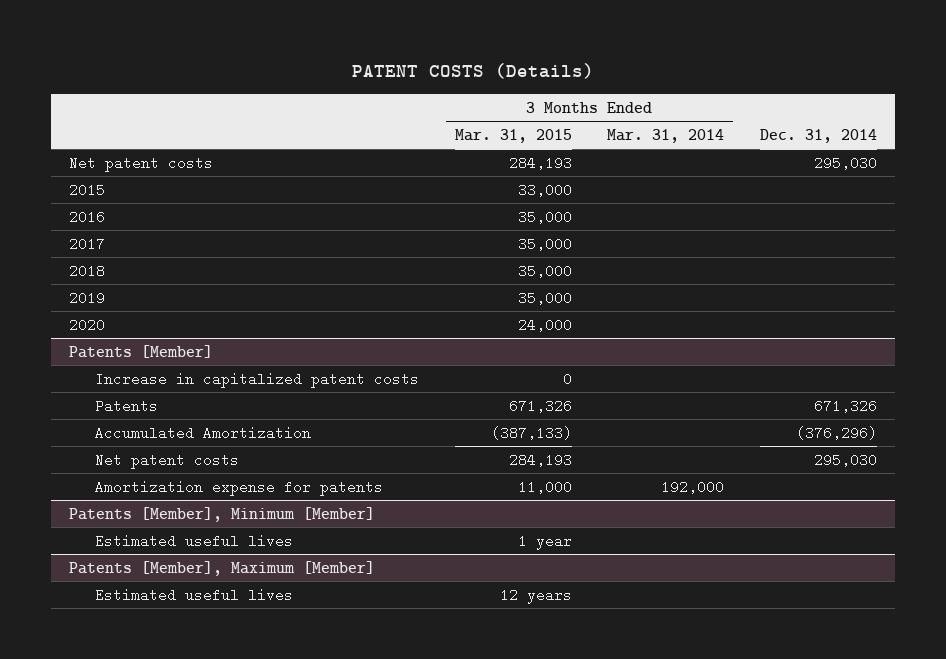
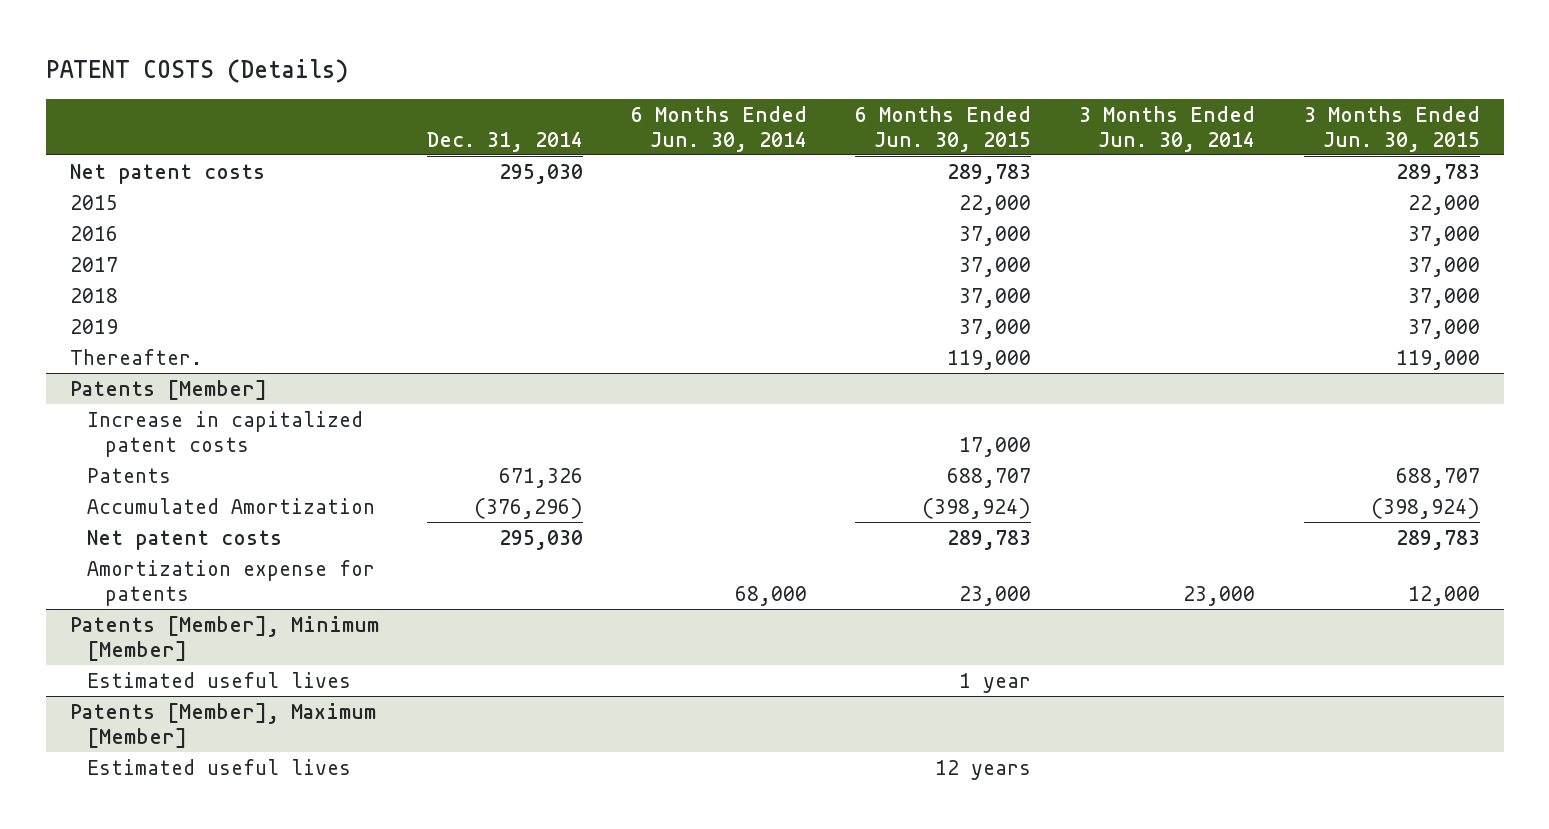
- | 3 Months Ended Mar. 31, 2015 | 3 Months Ended Mar. 31, 2014 | Dec. 31, 2014
+ | Dec. 31, 2014 | 6 Months Ended Jun. 30, 2014 | 6 Months Ended Jun. 30, 2015 | 3 Months Ended Jun. 30, 2014 | 3 Months Ended Jun. 30, 2015
- 2020 | 24,000 | |
+ Thereafter. | | | 119,000 | | 119,000

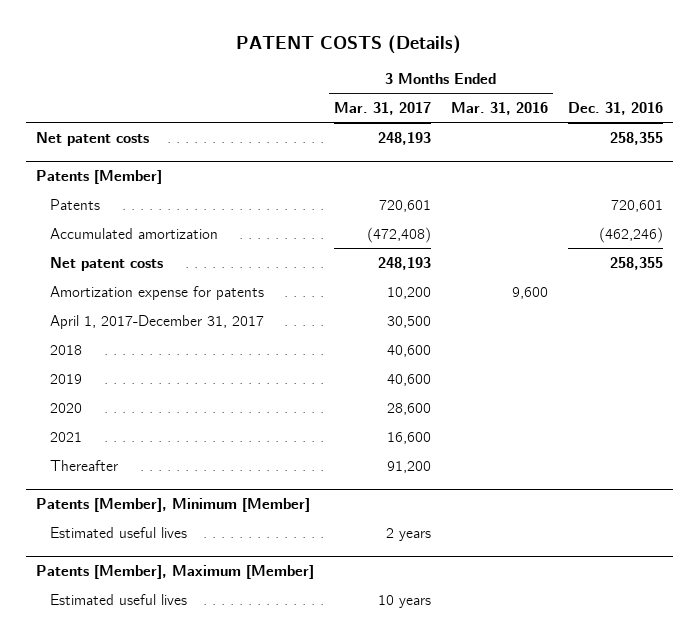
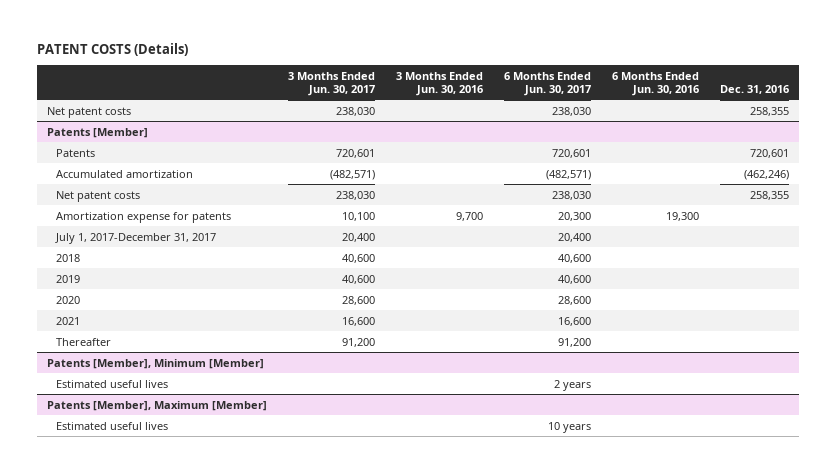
- | 3 Months Ended Mar. 31, 2017 | 3 Months Ended Mar. 31, 2016 | Dec. 31, 2016
+ | 3 Months Ended Jun. 30, 2017 | 3 Months Ended Jun. 30, 2016 | 6 Months Ended Jun. 30, 2017 | 6 Months Ended Jun. 30, 2016 | Dec. 31, 2016
@ Patents [Member]
- April 1, 2017-December 31, 2017 | 30,500 | |
+ July 1, 2017-December 31, 2017 | 20,400 | | 20,400 | |

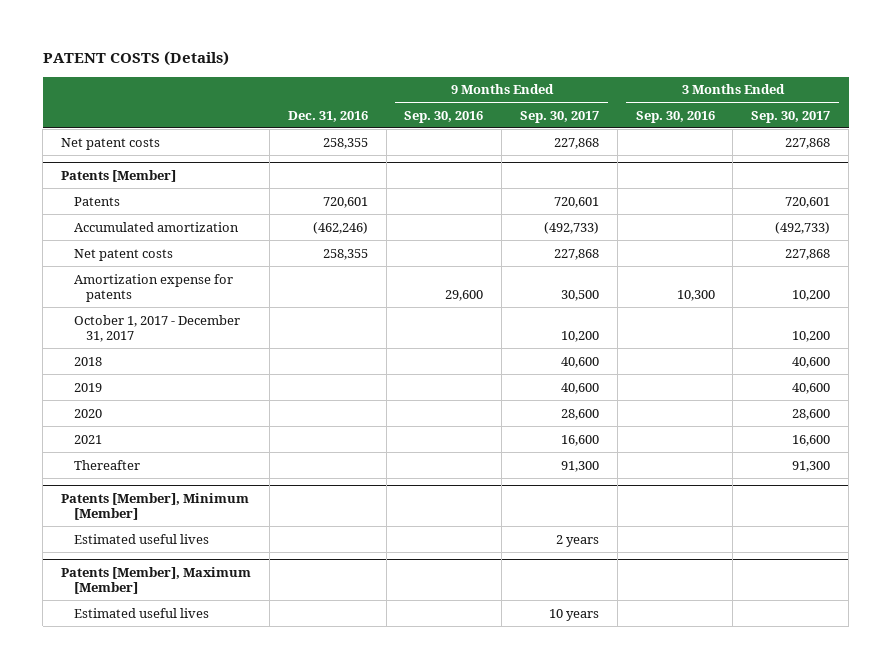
- | 3 Months Ended Jun. 30, 2017 | 3 Months Ended Jun. 30, 2016 | 6 Months Ended Jun. 30, 2017 | 6 Months Ended Jun. 30, 2016 | Dec. 31, 2016
+ | Dec. 31, 2016 | 9 Months Ended Sep. 30, 2016 | 9 Months Ended Sep. 30, 2017 | 3 Months Ended Sep. 30, 2016 | 3 Months Ended Sep. 30, 2017
@ Patents [Member]
- July 1, 2017-December 31, 2017 | 20,400 | | 20,400 | |
+ October 1, 2017 - December 31, 2017 | | | 10,200 | | 10,200

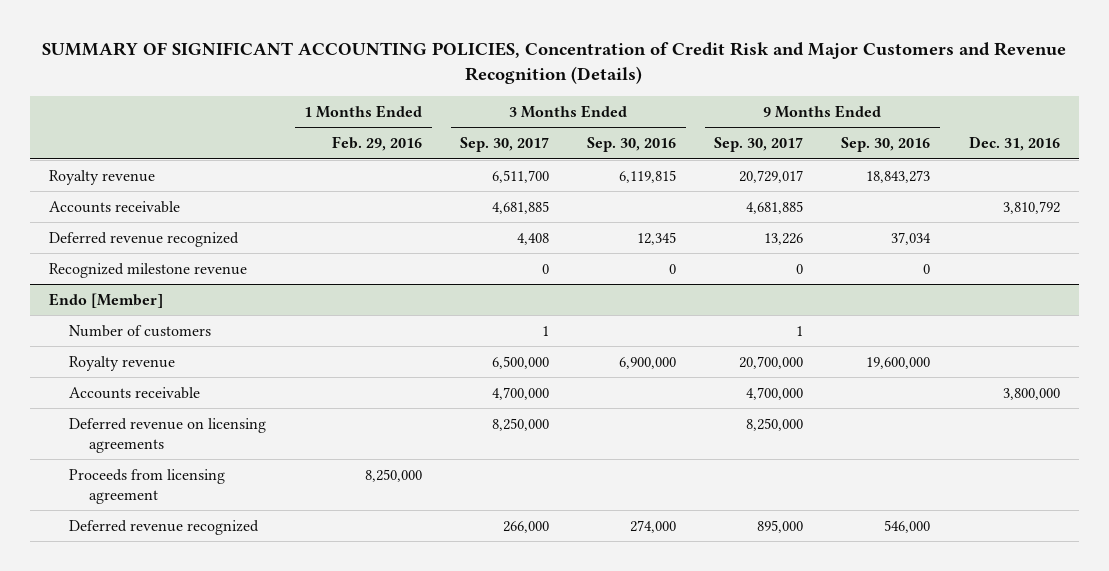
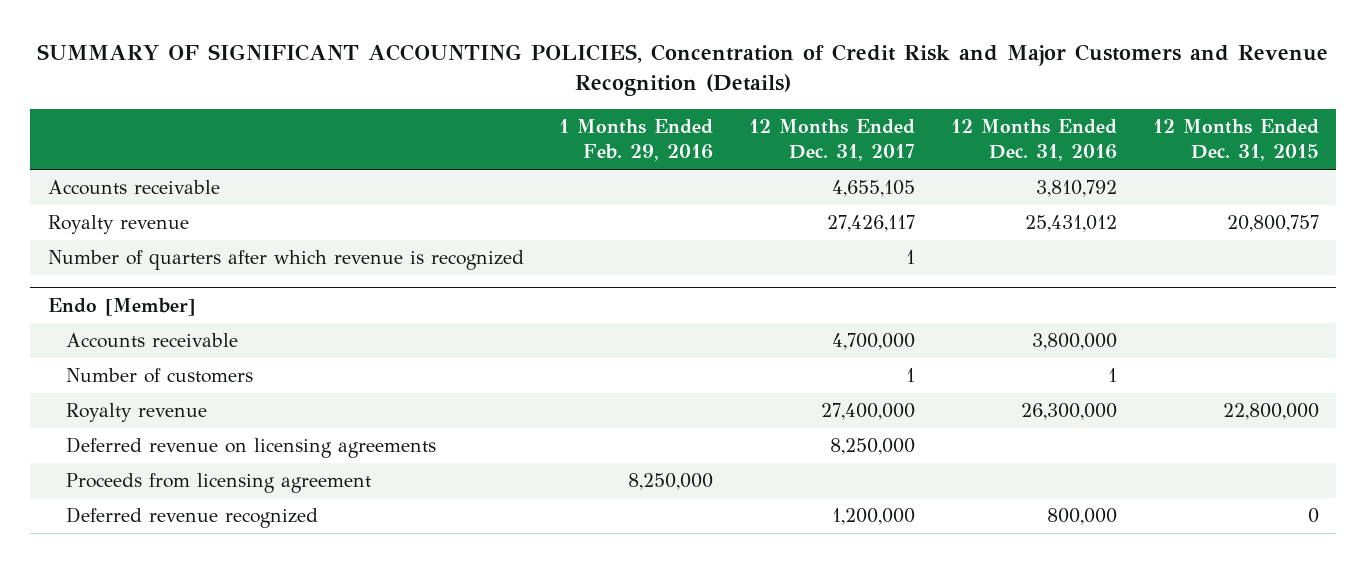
- | 1 Months Ended Feb. 29, 2016 | 3 Months Ended Sep. 30, 2017 | 3 Months Ended Sep. 30, 2016 | 9 Months Ended Sep. 30, 2017 | 9 Months Ended Sep. 30, 2016 | Dec. 31, 2016
+ | 1 Months Ended Feb. 29, 2016 | 12 Months Ended Dec. 31, 2017 | 12 Months Ended Dec. 31, 2016 | 12 Months Ended Dec. 31, 2015
- Deferred revenue recognized | | 4,408 | 12,345 | 13,226 | 37,034 |
- Recognized milestone revenue | | 0 | 0 | 0 | 0 |
moved down: Royalty revenue | | 27,426,117 | 25,431,012 | 20,800,757
+ Number of quarters after which revenue is recognized | | 1 | |
@ Endo [Member]
moved up: Accounts receivable | | 4,700,000 | 3,800,000 |

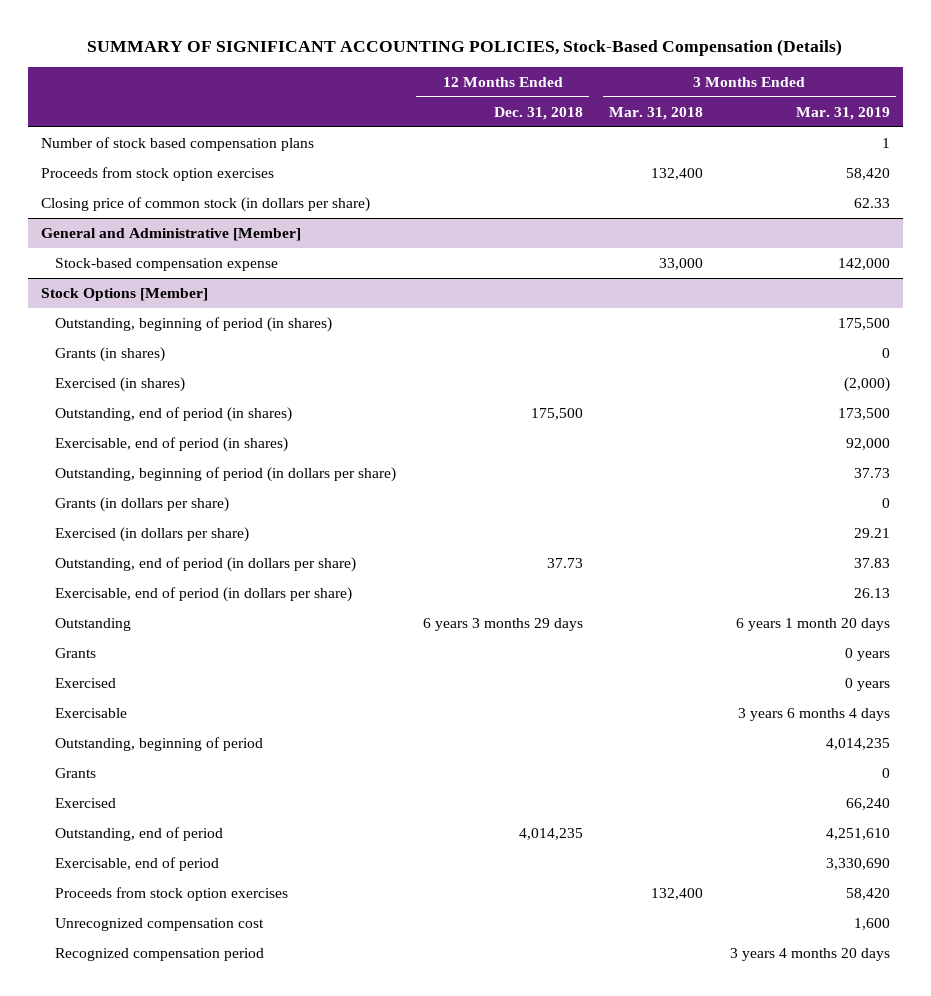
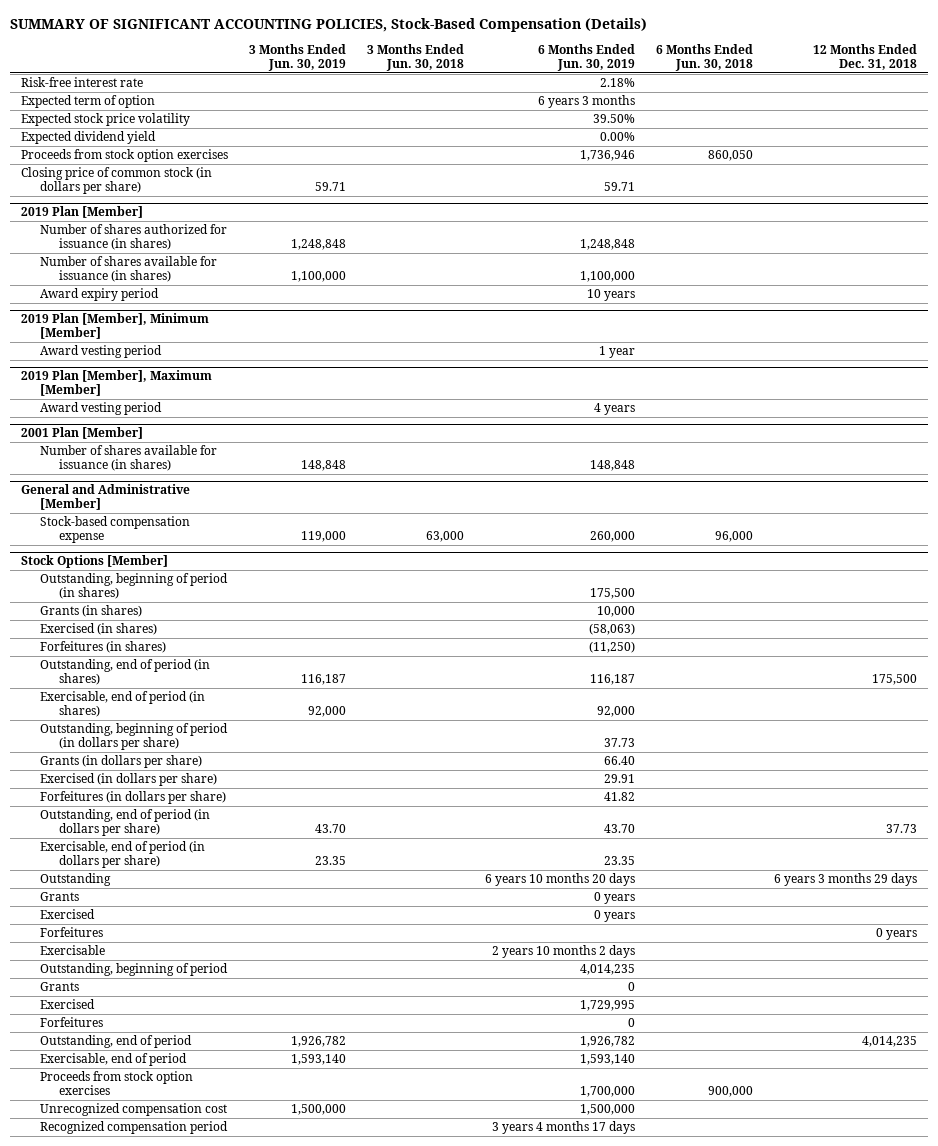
- | 12 Months Ended Dec. 31, 2018 | 3 Months Ended Mar. 31, 2018 | 3 Months Ended Mar. 31, 2019
+ | 3 Months Ended Jun. 30, 2019 | 3 Months Ended Jun. 30, 2018 | 6 Months Ended Jun. 30, 2019 | 6 Months Ended Jun. 30, 2018 | 12 Months Ended Dec. 31, 2018
- Number of stock based compensation plans | | | 1
+ Risk-free interest rate | | | 2.18% | |
+ Expected term of option | | | 6 years 3 months | |
+ Expected stock price volatility | | | 39.50% | |
+ Expected dividend yield | | | 0.00% | |
+ 2019 Plan [Member]
+ Number of shares authorized for issuance (in shares) | 1,248,848 | | 1,248,848 | |
+ Number of shares available for issuance (in shares) | 1,100,000 | | 1,100,000 | |
+ Award expiry period | | | 10 years | |
+ 2019 Plan [Member], Minimum [Member]
+ Award vesting period | | | 1 year | |
+ 2019 Plan [Member], Maximum [Member]
+ Award vesting period | | | 4 years | |
+ 2001 Plan [Member]
+ Number of shares available for issuance (in shares) | 148,848 | | 148,848 | |
@ Stock Options [Member]
+ Forfeitures (in shares) | | | (11,250) | |
+ Forfeitures (in dollars per share) | | | 41.82 | |
+ Forfeitures | | | | | 0 years
+ Forfeitures | | | 0 | |

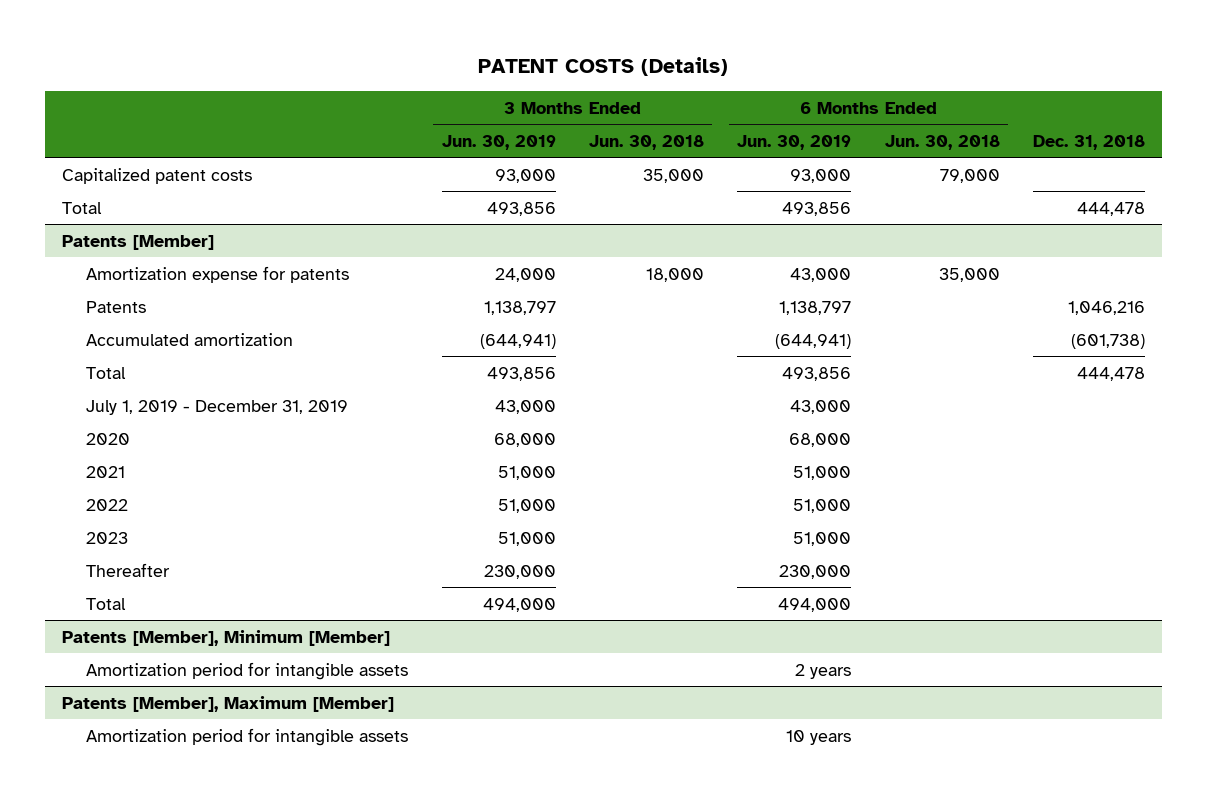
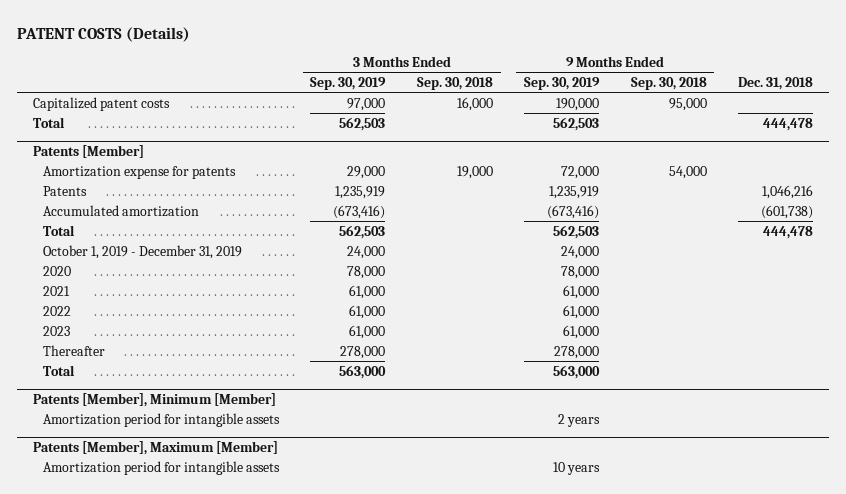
- | 3 Months Ended Jun. 30, 2019 | 3 Months Ended Jun. 30, 2018 | 6 Months Ended Jun. 30, 2019 | 6 Months Ended Jun. 30, 2018 | Dec. 31, 2018
+ | 3 Months Ended Sep. 30, 2019 | 3 Months Ended Sep. 30, 2018 | 9 Months Ended Sep. 30, 2019 | 9 Months Ended Sep. 30, 2018 | Dec. 31, 2018
@ Patents [Member]
- July 1, 2019 - December 31, 2019 | 43,000 | | 43,000 | |
+ October 1, 2019 - December 31, 2019 | 24,000 | | 24,000 | |

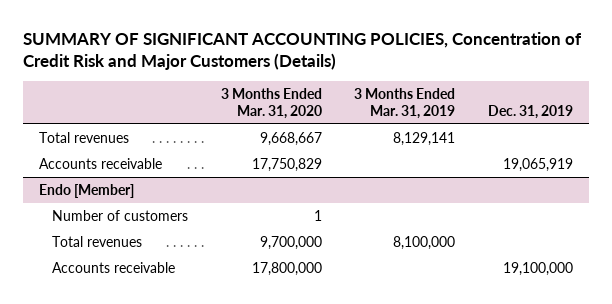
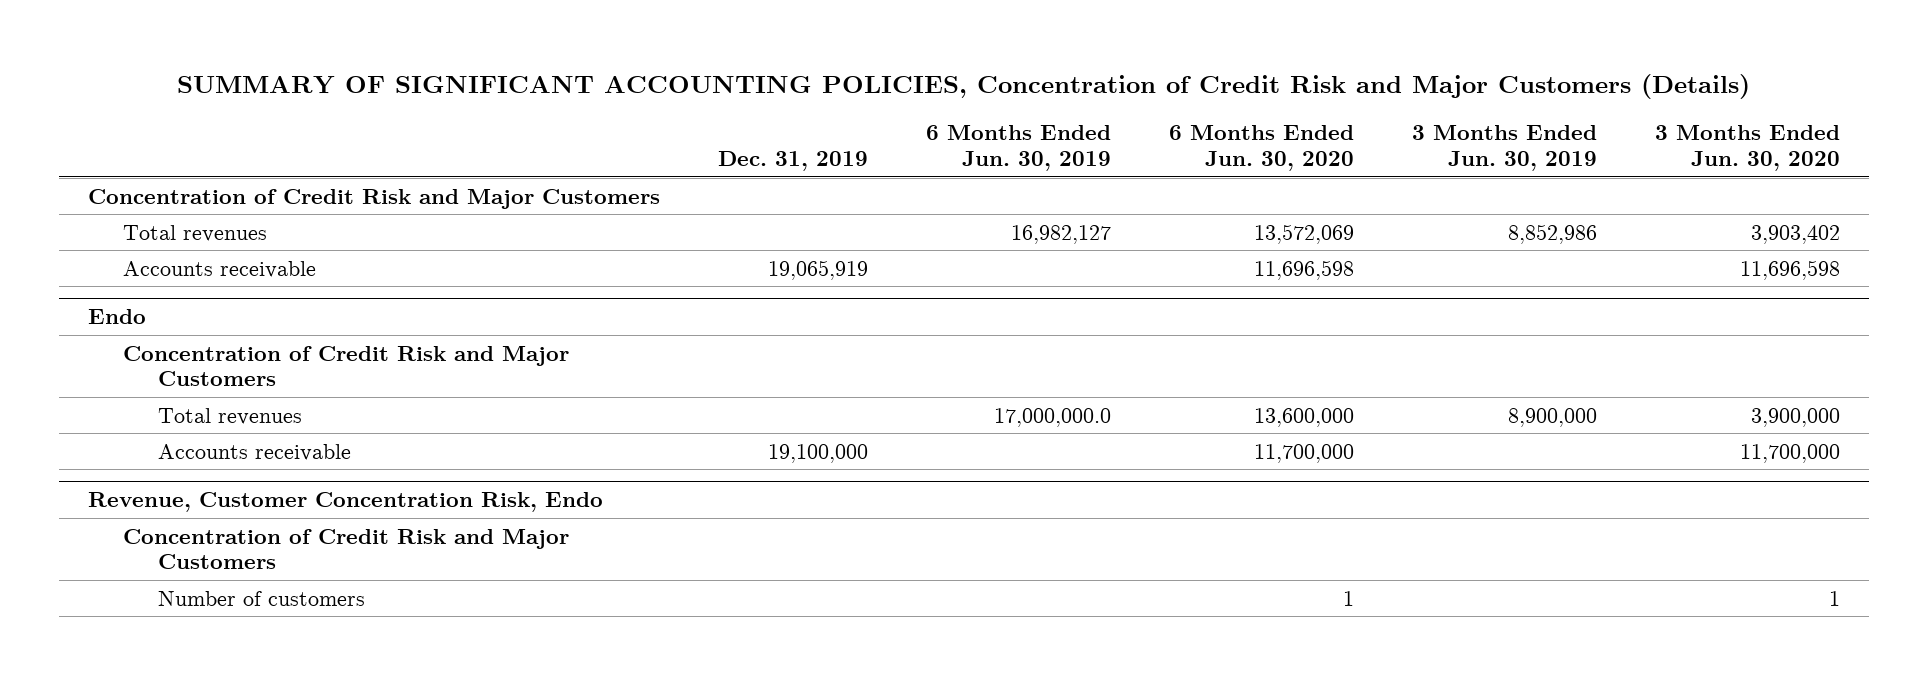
- | 3 Months Ended Mar. 31, 2020 | 3 Months Ended Mar. 31, 2019 | Dec. 31, 2019
+ | Dec. 31, 2019 | 6 Months Ended Jun. 30, 2019 | 6 Months Ended Jun. 30, 2020 | 3 Months Ended Jun. 30, 2019 | 3 Months Ended Jun. 30, 2020
+ Concentration of Credit Risk and Major Customers
- Endo [Member]
- Number of customers | 1 | |
+ Endo
+ Concentration of Credit Risk and Major Customers
+ Revenue, Customer Concentration Risk, Endo
+ Concentration of Credit Risk and Major Customers
+ Number of customers | | | 1 | | 1

